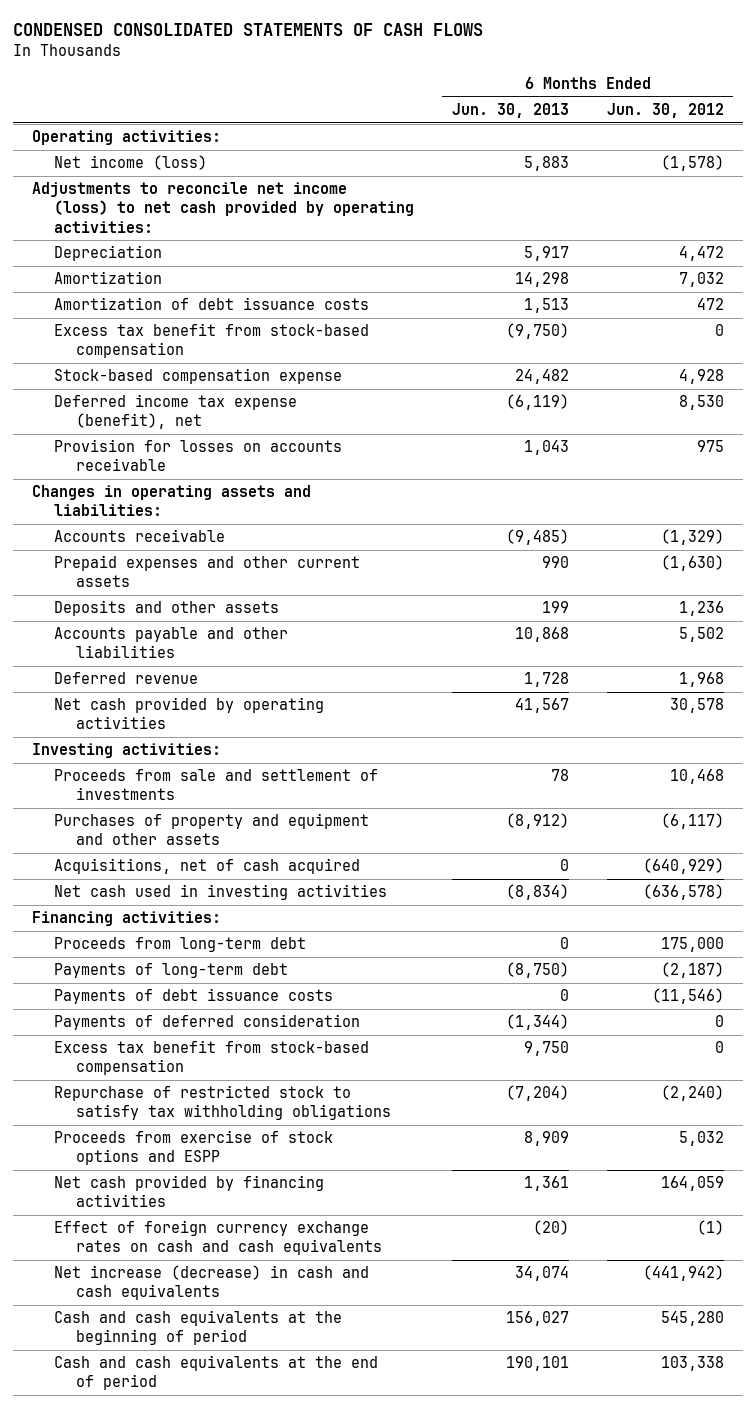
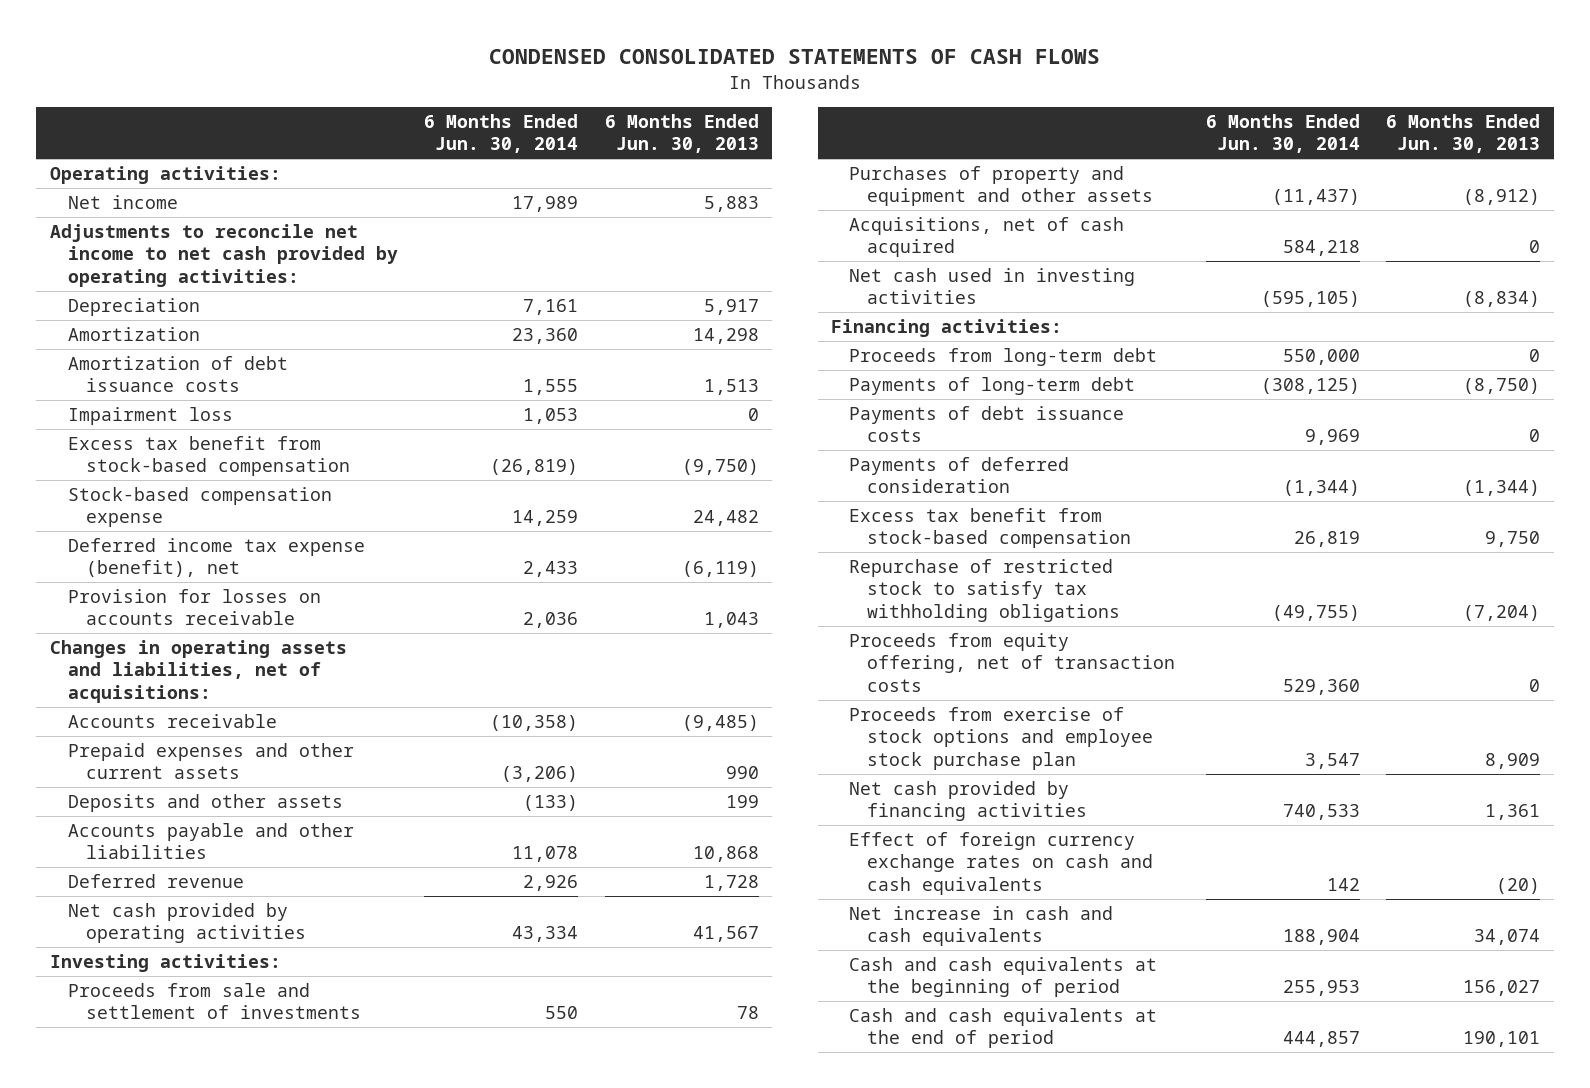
- | 6 Months Ended Jun. 30, 2013 | 6 Months Ended Jun. 30, 2012
+ | 6 Months Ended Jun. 30, 2014 | 6 Months Ended Jun. 30, 2013
- Net income (loss) | 5,883 | (1,578)
- Adjustments to reconcile net income (loss) to net cash provided by operating activities:
+ Net income | 17,989 | 5,883
+ Adjustments to reconcile net income to net cash provided by operating activities:
+ Impairment loss | 1,053 | 0
- Changes in operating assets and liabilities:
+ Changes in operating assets and liabilities, net of acquisitions:
- Proceeds from exercise of stock options and ESPP | 8,909 | 5,032
+ Proceeds from equity offering, net of transaction costs | 529,360 | 0
+ Proceeds from exercise of stock options and employee stock purchase plan | 3,547 | 8,909
- Net increase (decrease) in cash and cash equivalents | 34,074 | (441,942)
+ Net increase in cash and cash equivalents | 188,904 | 34,074

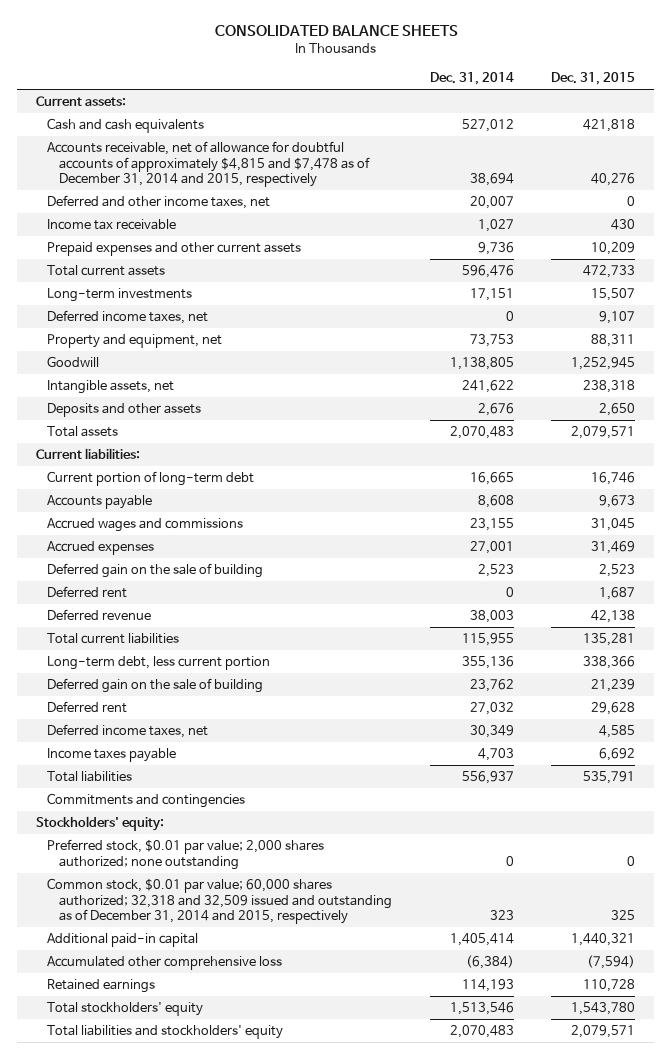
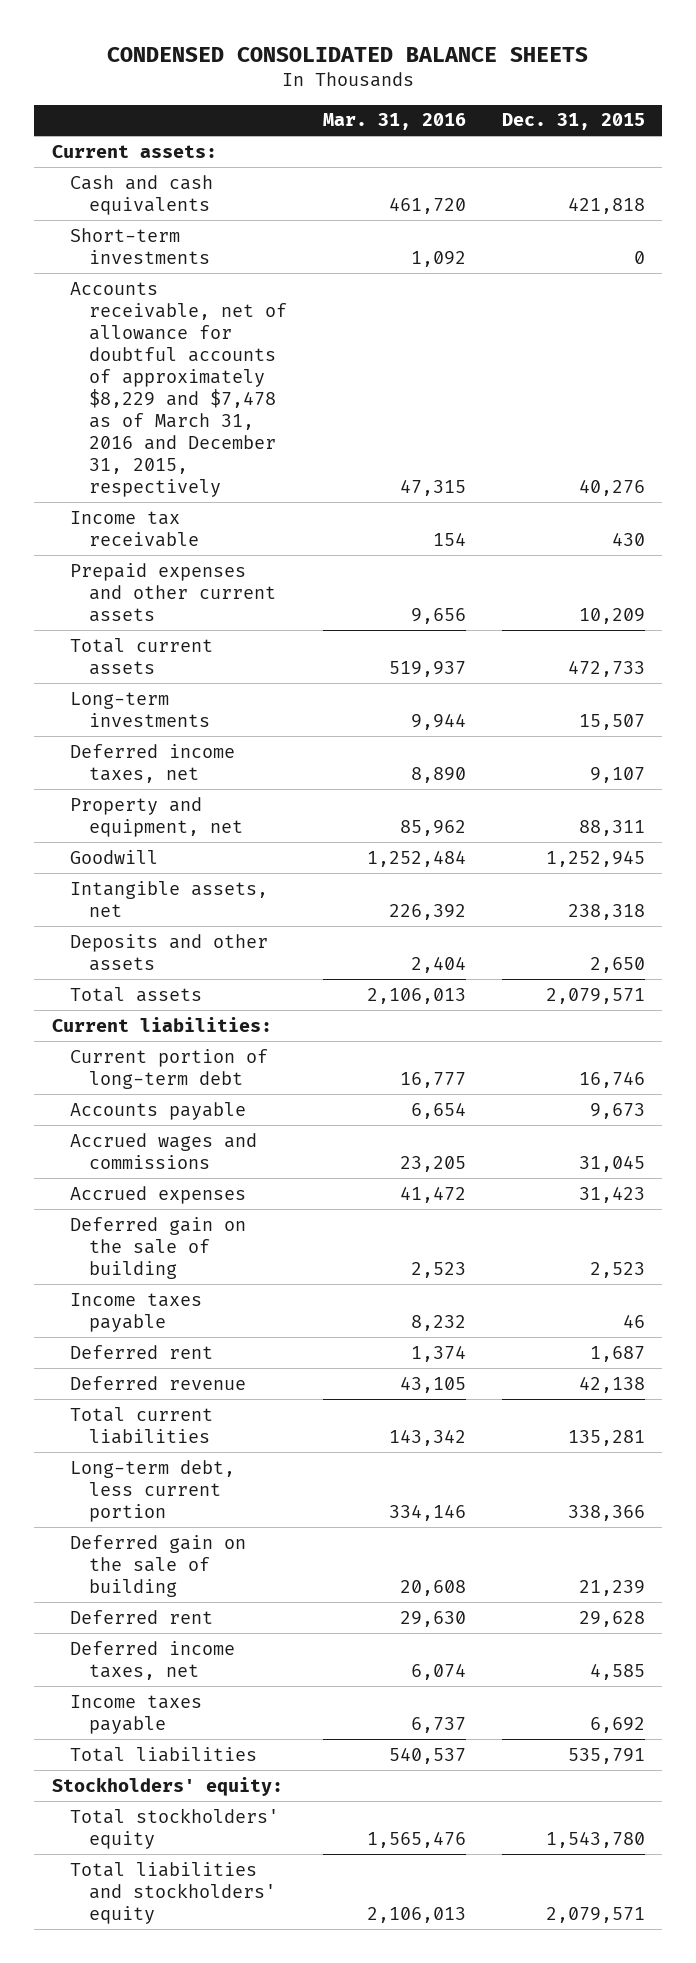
- CONSOLIDATED BALANCE SHEETS
+ CONDENSED CONSOLIDATED BALANCE SHEETS
- | Dec. 31, 2014 | Dec. 31, 2015
+ | Mar. 31, 2016 | Dec. 31, 2015
- Accounts receivable, net of allowance for doubtful accounts of approximately $4,815 and $7,478 as of December 31, 2014 and 2015, respectively | 38,694 | 40,276
- Deferred and other income taxes, net | 20,007 | 0
+ Short-term investments | 1,092 | 0
+ Accounts receivable, net of allowance for doubtful accounts of approximately $8,229 and $7,478 as of March 31, 2016 and December 31, 2015, respectively | 47,315 | 40,276
- Accrued expenses | 27,001 | 31,469
+ Accrued expenses | 41,472 | 31,423
+ Income taxes payable | 8,232 | 46
- Commitments and contingencies
- Preferred stock, $0.01 par value; 2,000 shares authorized; none outstanding | 0 | 0
- Common stock, $0.01 par value; 60,000 shares authorized; 32,318 and 32,509 issued and outstanding as of December 31, 2014 and 2015, respectively | 323 | 325
- Additional paid-in capital | 1,405,414 | 1,440,321
- Accumulated other comprehensive loss | (6,384) | (7,594)
- Retained earnings | 114,193 | 110,728

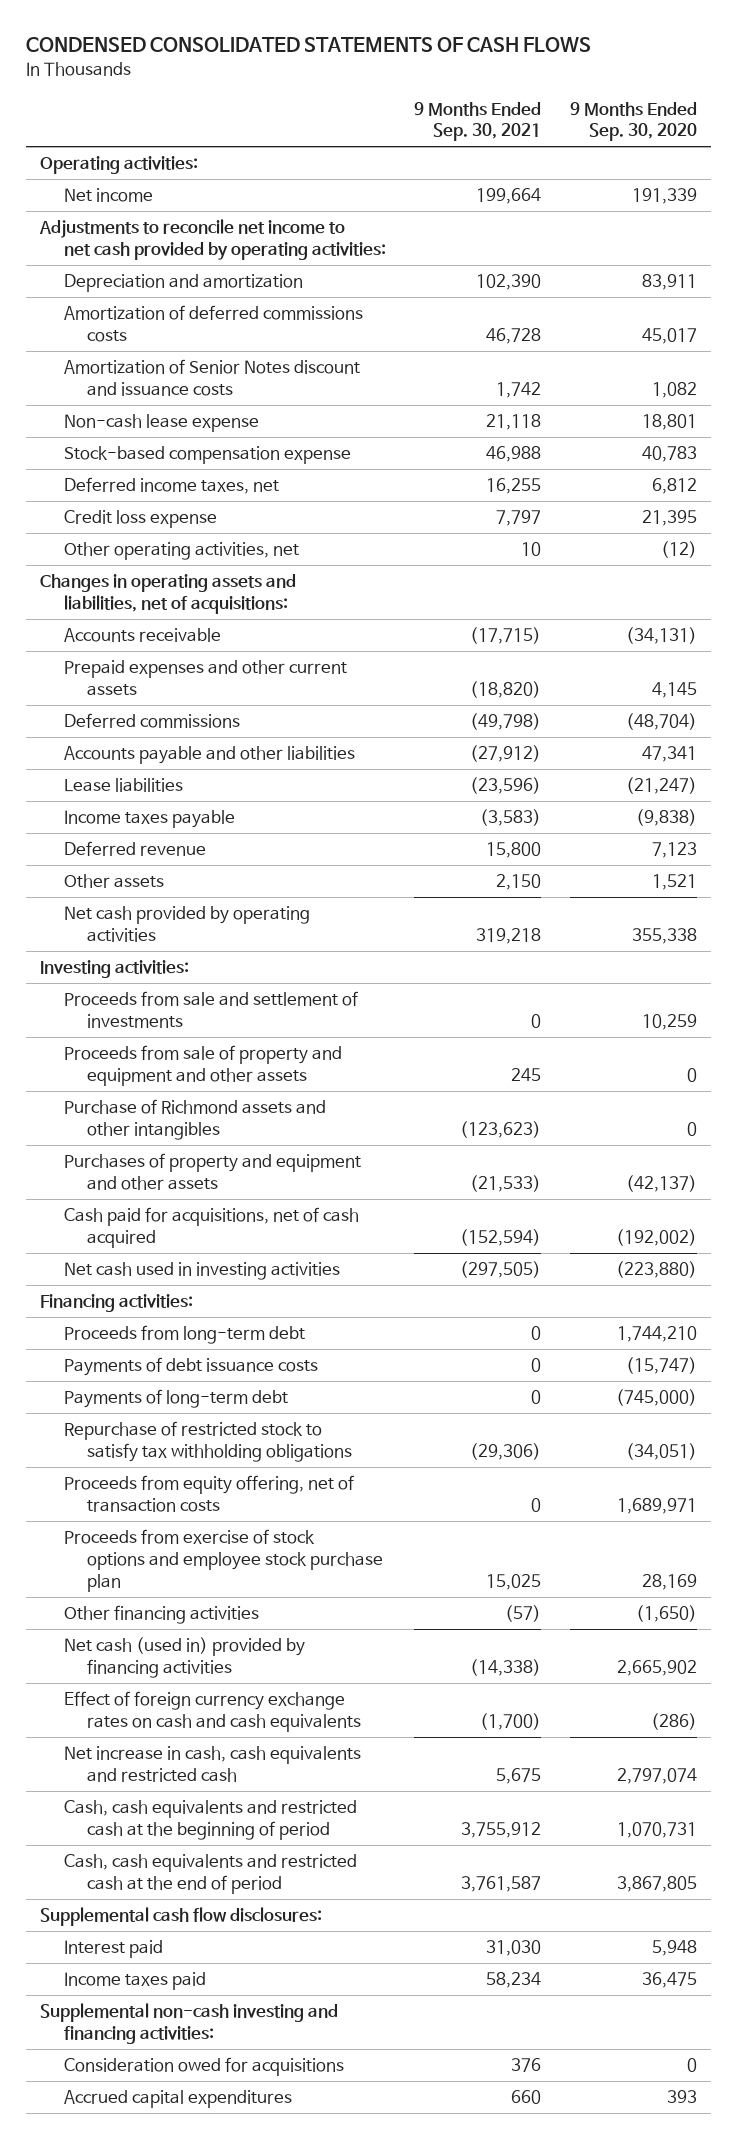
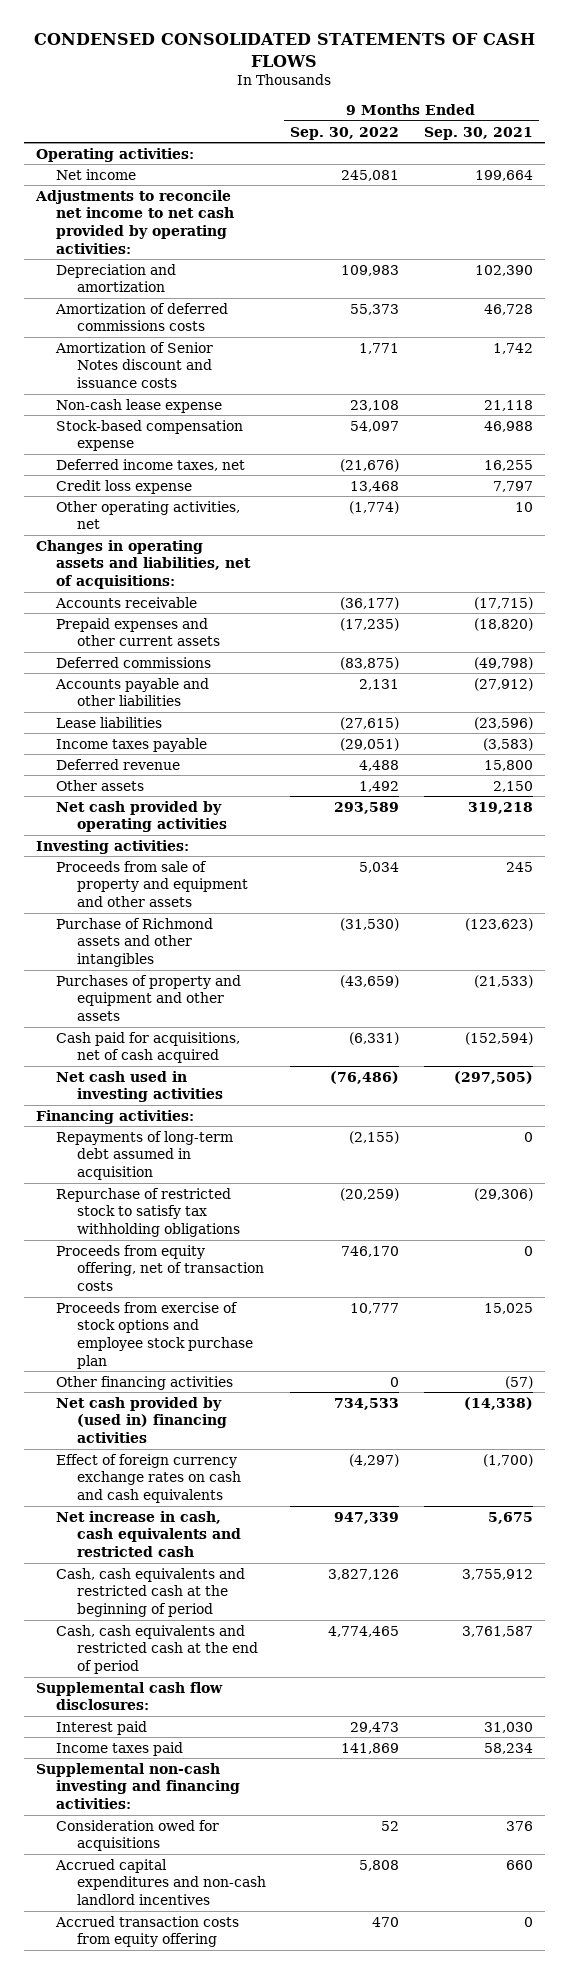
- | 9 Months Ended Sep. 30, 2021 | 9 Months Ended Sep. 30, 2020
+ | 9 Months Ended Sep. 30, 2022 | 9 Months Ended Sep. 30, 2021
- Proceeds from sale and settlement of investments | 0 | 10,259
- Proceeds from long-term debt | 0 | 1,744,210
- Payments of debt issuance costs | 0 | (15,747)
- Payments of long-term debt | 0 | (745,000)
+ Repayments of long-term debt assumed in acquisition | (2,155) | 0
- Net cash (used in) provided by financing activities | (14,338) | 2,665,902
+ Net cash provided by (used in) financing activities | 734,533 | (14,338)
- Accrued capital expenditures | 660 | 393
+ Accrued capital expenditures and non-cash landlord incentives | 5,808 | 660
+ Accrued transaction costs from equity offering | 470 | 0

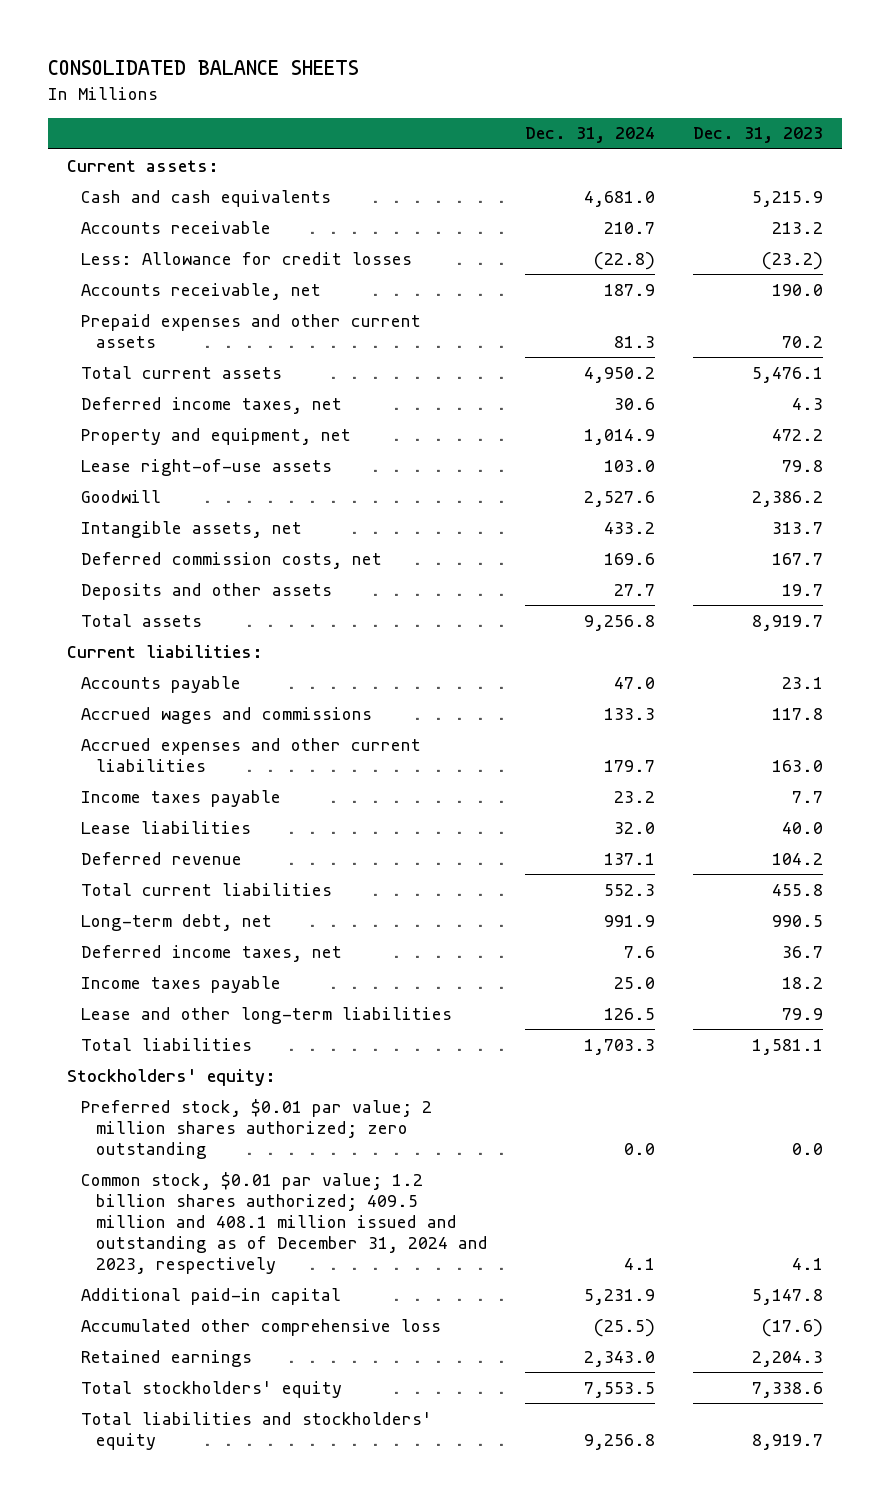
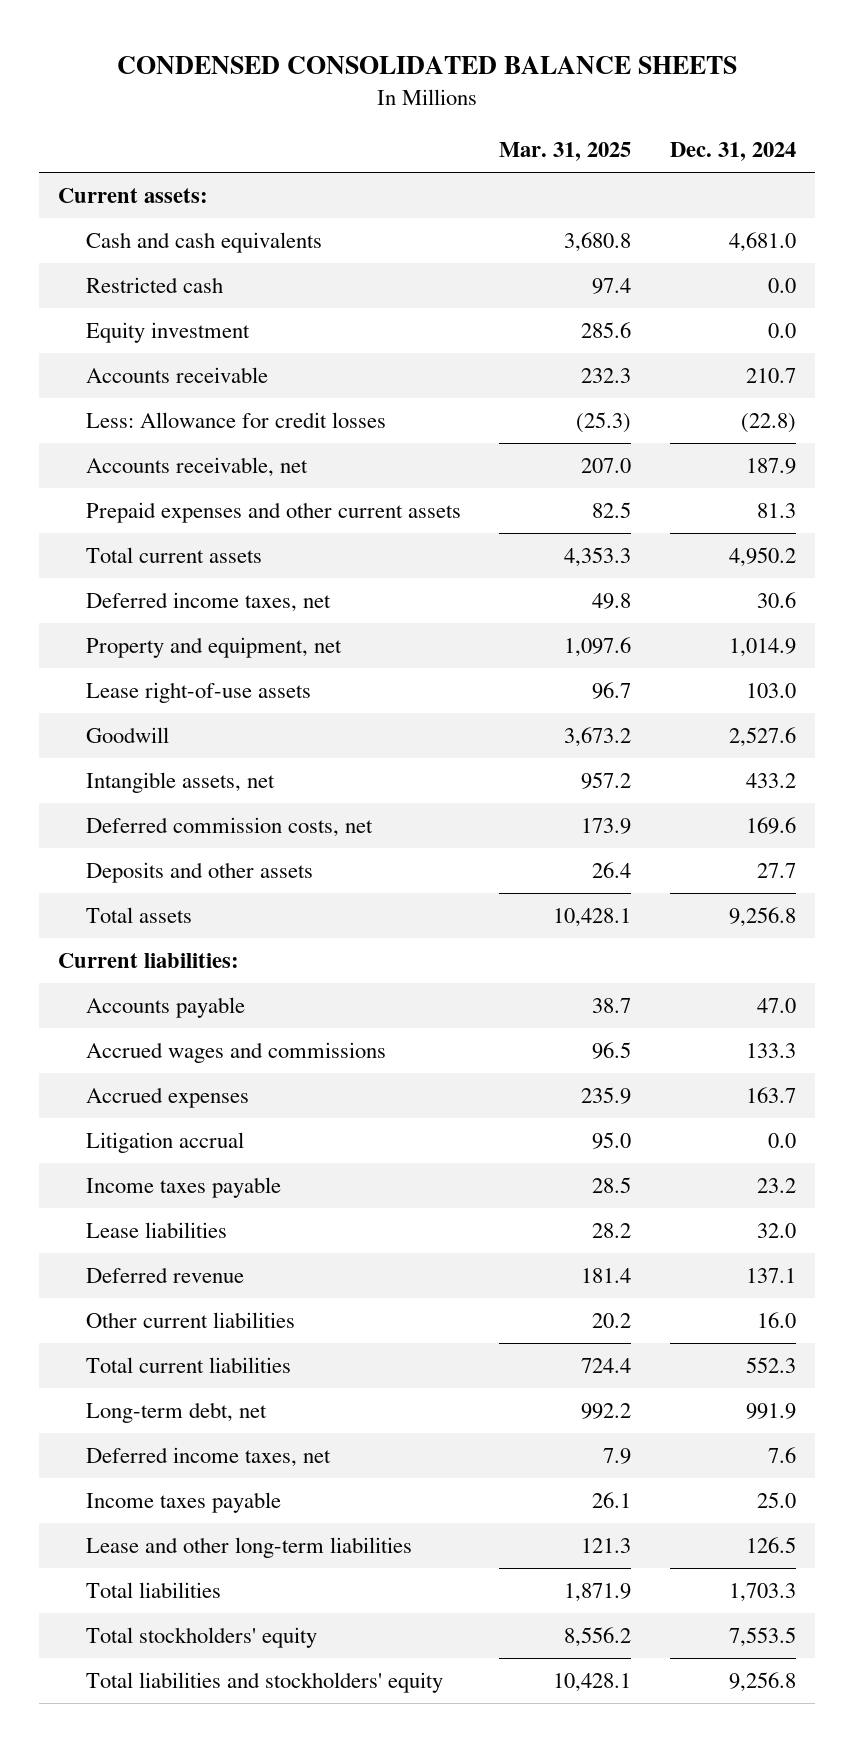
- CONSOLIDATED BALANCE SHEETS
+ CONDENSED CONSOLIDATED BALANCE SHEETS
- | Dec. 31, 2024 | Dec. 31, 2023
+ | Mar. 31, 2025 | Dec. 31, 2024
+ Restricted cash | 97.4 | 0.0
+ Equity investment | 285.6 | 0.0
- Accrued expenses and other current liabilities | 179.7 | 163.0
+ Accrued expenses | 235.9 | 163.7
+ Litigation accrual | 95.0 | 0.0
+ Other current liabilities | 20.2 | 16.0
- Stockholders' equity:
- Preferred stock, $0.01 par value; 2 million shares authorized; zero outstanding | 0.0 | 0.0
- Common stock, $0.01 par value; 1.2 billion shares authorized; 409.5 million and 408.1 million issued and outstanding as of December 31, 2024 and 2023, respectively | 4.1 | 4.1
- Additional paid-in capital | 5,231.9 | 5,147.8
- Accumulated other comprehensive loss | (25.5) | (17.6)
- Retained earnings | 2,343.0 | 2,204.3

